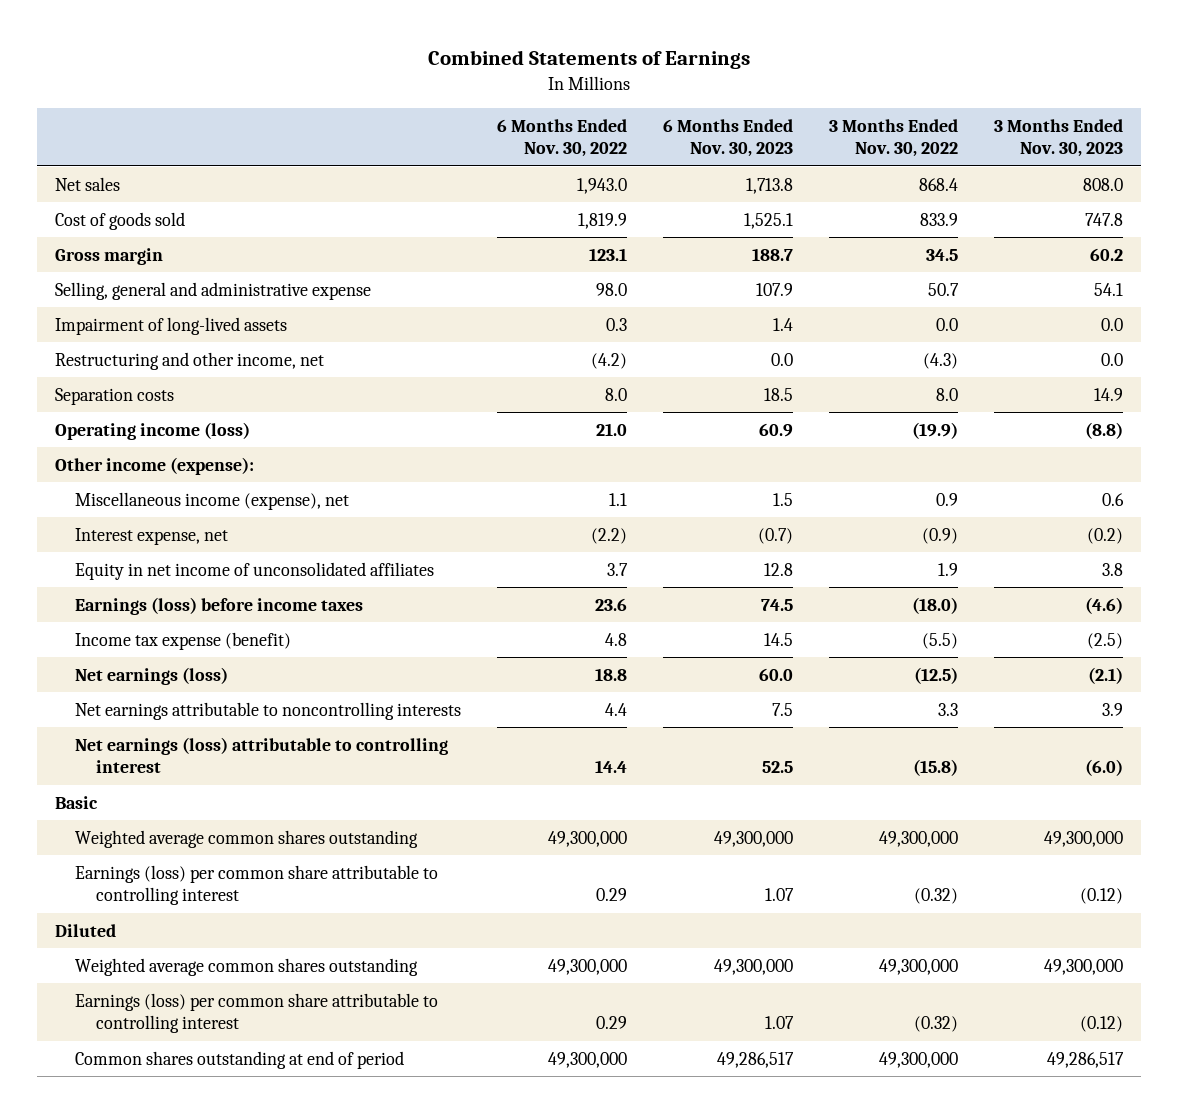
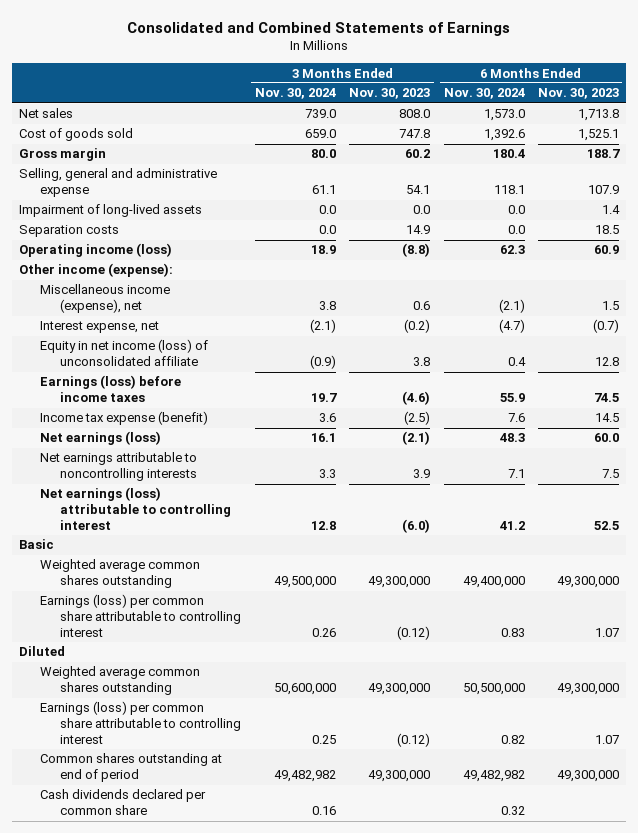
- Combined Statements of Earnings
+ Consolidated and Combined Statements of Earnings
- | 6 Months Ended Nov. 30, 2022 | 6 Months Ended Nov. 30, 2023 | 3 Months Ended Nov. 30, 2022 | 3 Months Ended Nov. 30, 2023
+ | 3 Months Ended Nov. 30, 2024 | 3 Months Ended Nov. 30, 2023 | 6 Months Ended Nov. 30, 2024 | 6 Months Ended Nov. 30, 2023
- Restructuring and other income, net | (4.2) | 0.0 | (4.3) | 0.0
- Equity in net income of unconsolidated affiliates | 3.7 | 12.8 | 1.9 | 3.8
+ Equity in net income (loss) of unconsolidated affiliate | (0.9) | 3.8 | 0.4 | 12.8
- Common shares outstanding at end of period | 49,300,000 | 49,286,517 | 49,300,000 | 49,286,517
+ Common shares outstanding at end of period | 49,482,982 | 49,300,000 | 49,482,982 | 49,300,000
+ Cash dividends declared per common share | 0.16 | | 0.32 |

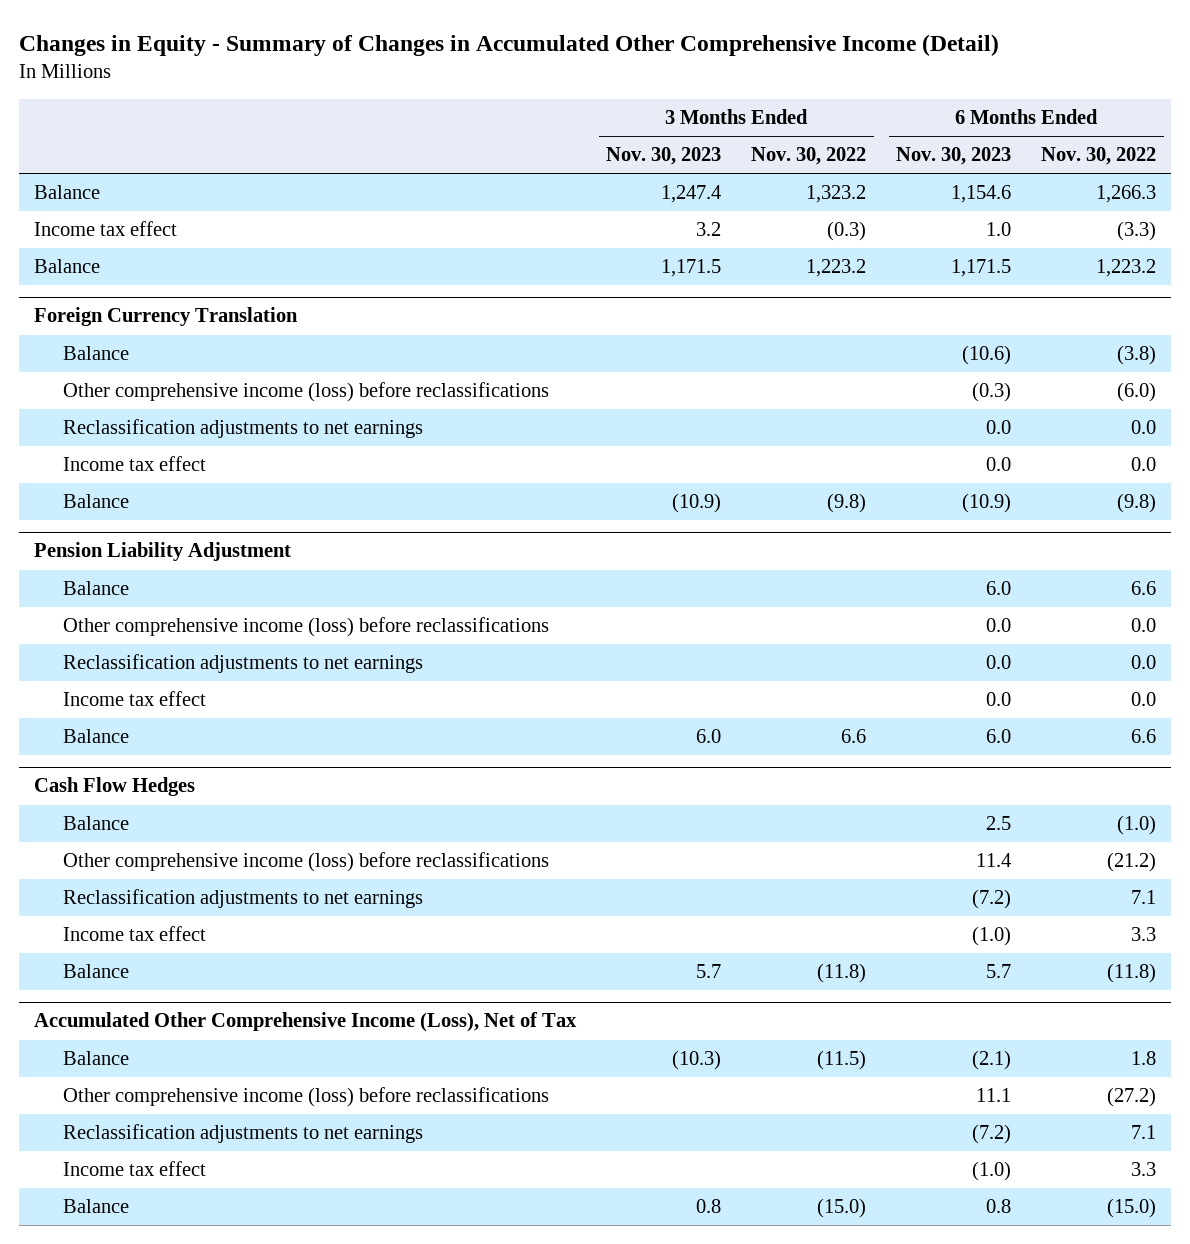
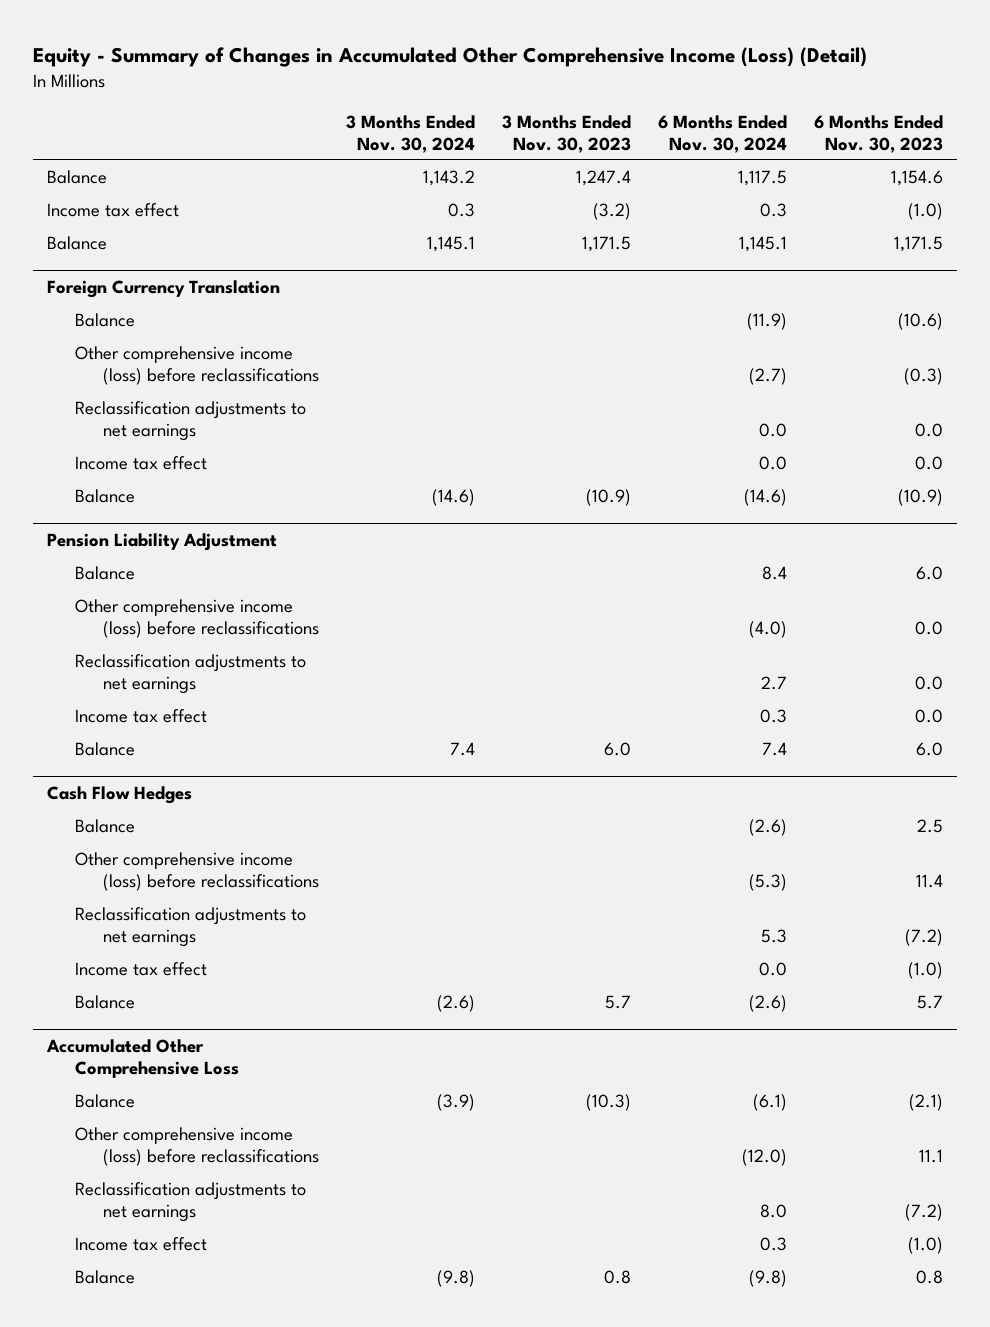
- Changes in Equity - Summary of Changes in Accumulated Other Comprehensive Income (Detail)
+ Equity - Summary of Changes in Accumulated Other Comprehensive Income (Loss) (Detail)
- | 3 Months Ended Nov. 30, 2023 | 3 Months Ended Nov. 30, 2022 | 6 Months Ended Nov. 30, 2023 | 6 Months Ended Nov. 30, 2022
+ | 3 Months Ended Nov. 30, 2024 | 3 Months Ended Nov. 30, 2023 | 6 Months Ended Nov. 30, 2024 | 6 Months Ended Nov. 30, 2023
- Income tax effect | 3.2 | (0.3) | 1.0 | (3.3)
+ Income tax effect | 0.3 | (3.2) | 0.3 | (1.0)
- Accumulated Other Comprehensive Income (Loss), Net of Tax
+ Accumulated Other Comprehensive Loss

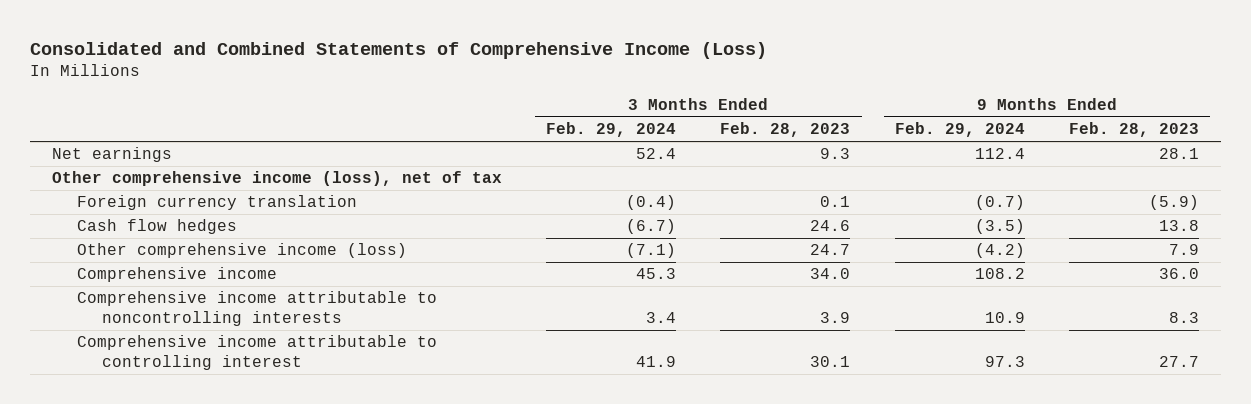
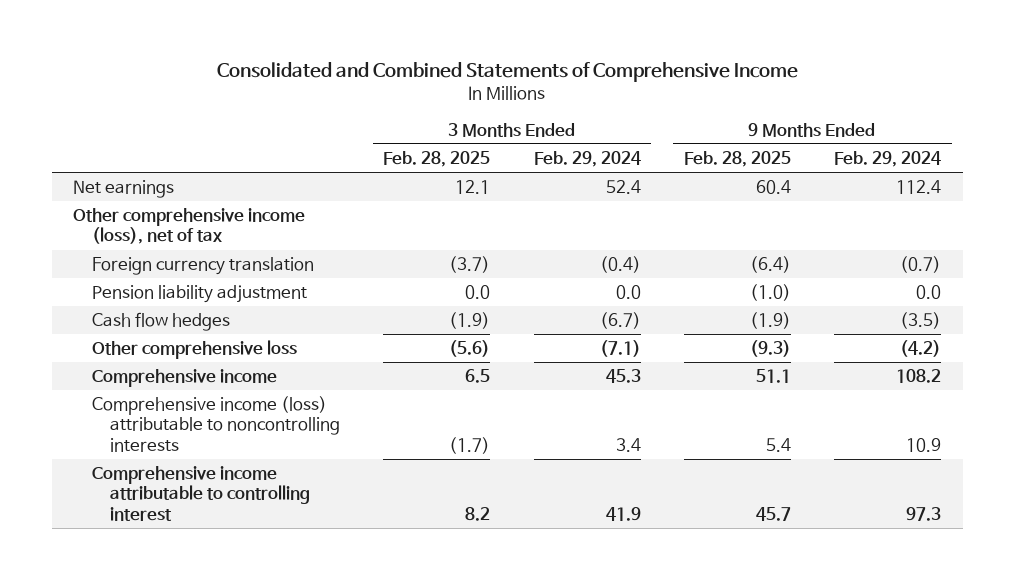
- Consolidated and Combined Statements of Comprehensive Income (Loss)
+ Consolidated and Combined Statements of Comprehensive Income
- | 3 Months Ended Feb. 29, 2024 | 3 Months Ended Feb. 28, 2023 | 9 Months Ended Feb. 29, 2024 | 9 Months Ended Feb. 28, 2023
+ | 3 Months Ended Feb. 28, 2025 | 3 Months Ended Feb. 29, 2024 | 9 Months Ended Feb. 28, 2025 | 9 Months Ended Feb. 29, 2024
+ Pension liability adjustment | 0.0 | 0.0 | (1.0) | 0.0
- Other comprehensive income (loss) | (7.1) | 24.7 | (4.2) | 7.9
+ Other comprehensive loss | (5.6) | (7.1) | (9.3) | (4.2)
- Comprehensive income attributable to noncontrolling interests | 3.4 | 3.9 | 10.9 | 8.3
+ Comprehensive income (loss) attributable to noncontrolling interests | (1.7) | 3.4 | 5.4 | 10.9

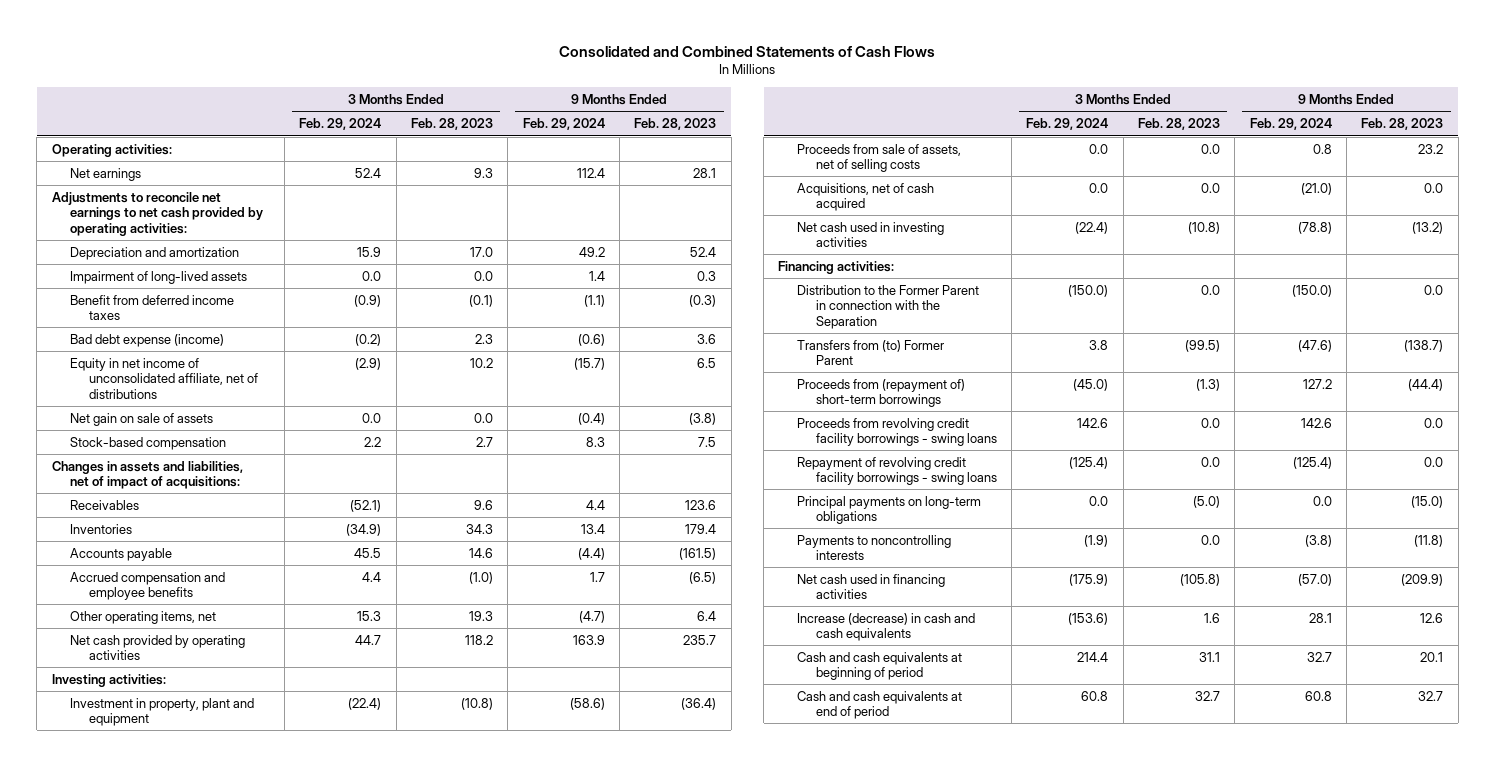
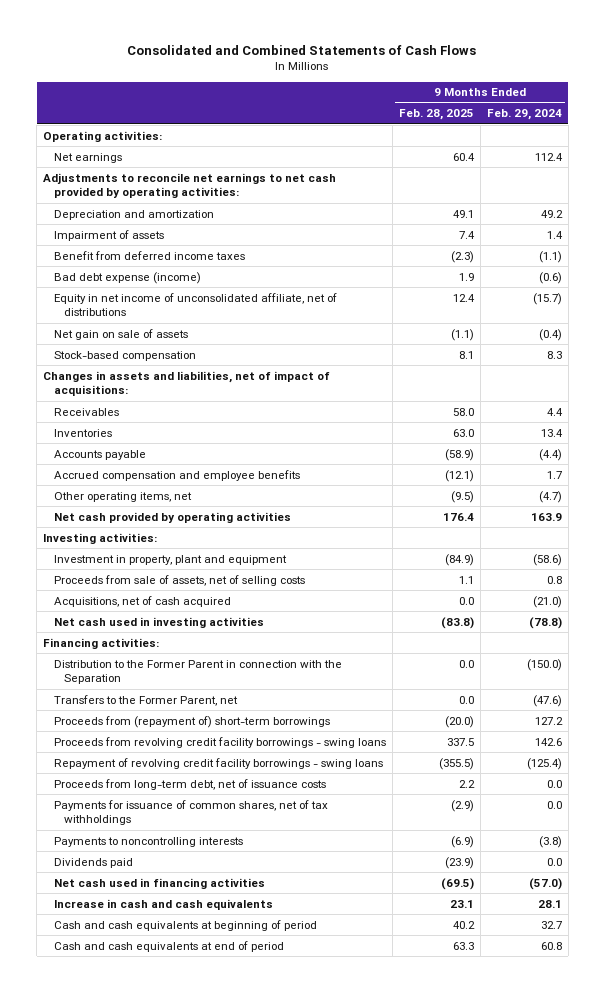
- | 3 Months Ended Feb. 29, 2024 | 3 Months Ended Feb. 28, 2023 | 9 Months Ended Feb. 29, 2024 | 9 Months Ended Feb. 28, 2023
+ | 9 Months Ended Feb. 28, 2025 | 9 Months Ended Feb. 29, 2024
- Impairment of long-lived assets | 0.0 | 0.0 | 1.4 | 0.3
+ Impairment of assets | 7.4 | 1.4
- Transfers from (to) Former Parent | 3.8 | (99.5) | (47.6) | (138.7)
+ Transfers to the Former Parent, net | 0.0 | (47.6)
- Principal payments on long-term obligations | 0.0 | (5.0) | 0.0 | (15.0)
+ Proceeds from long-term debt, net of issuance costs | 2.2 | 0.0
+ Payments for issuance of common shares, net of tax withholdings | (2.9) | 0.0
+ Dividends paid | (23.9) | 0.0
- Increase (decrease) in cash and cash equivalents | (153.6) | 1.6 | 28.1 | 12.6
+ Increase in cash and cash equivalents | 23.1 | 28.1

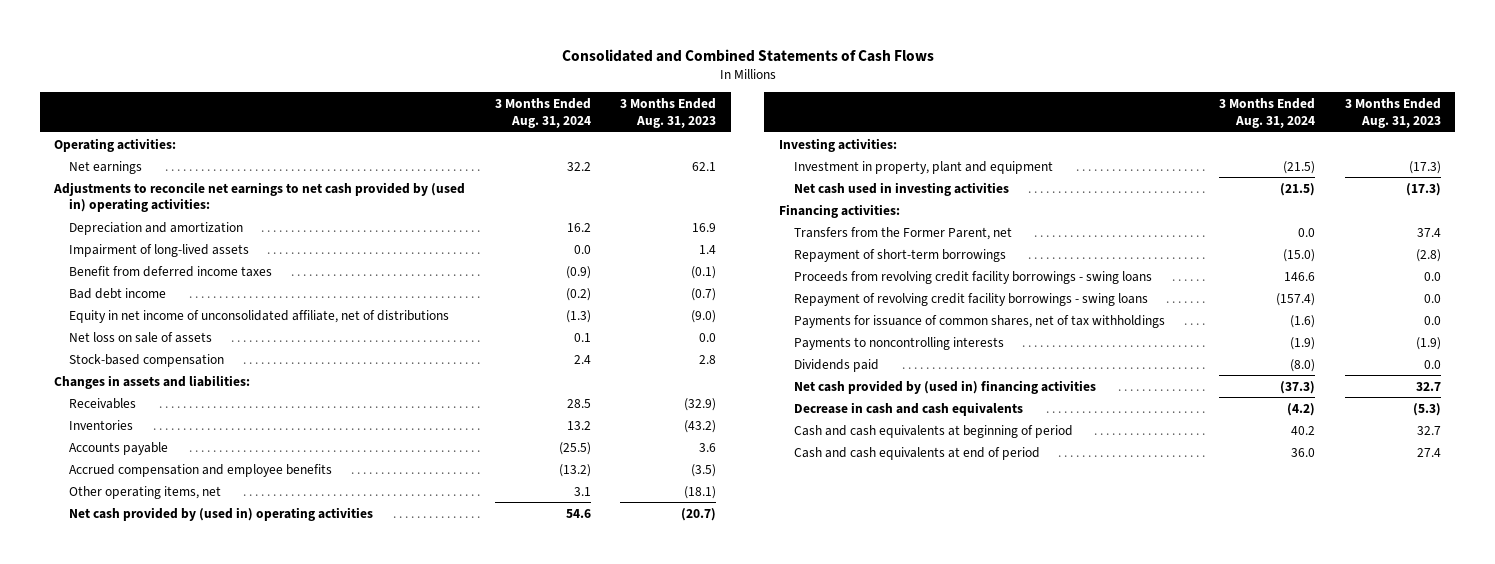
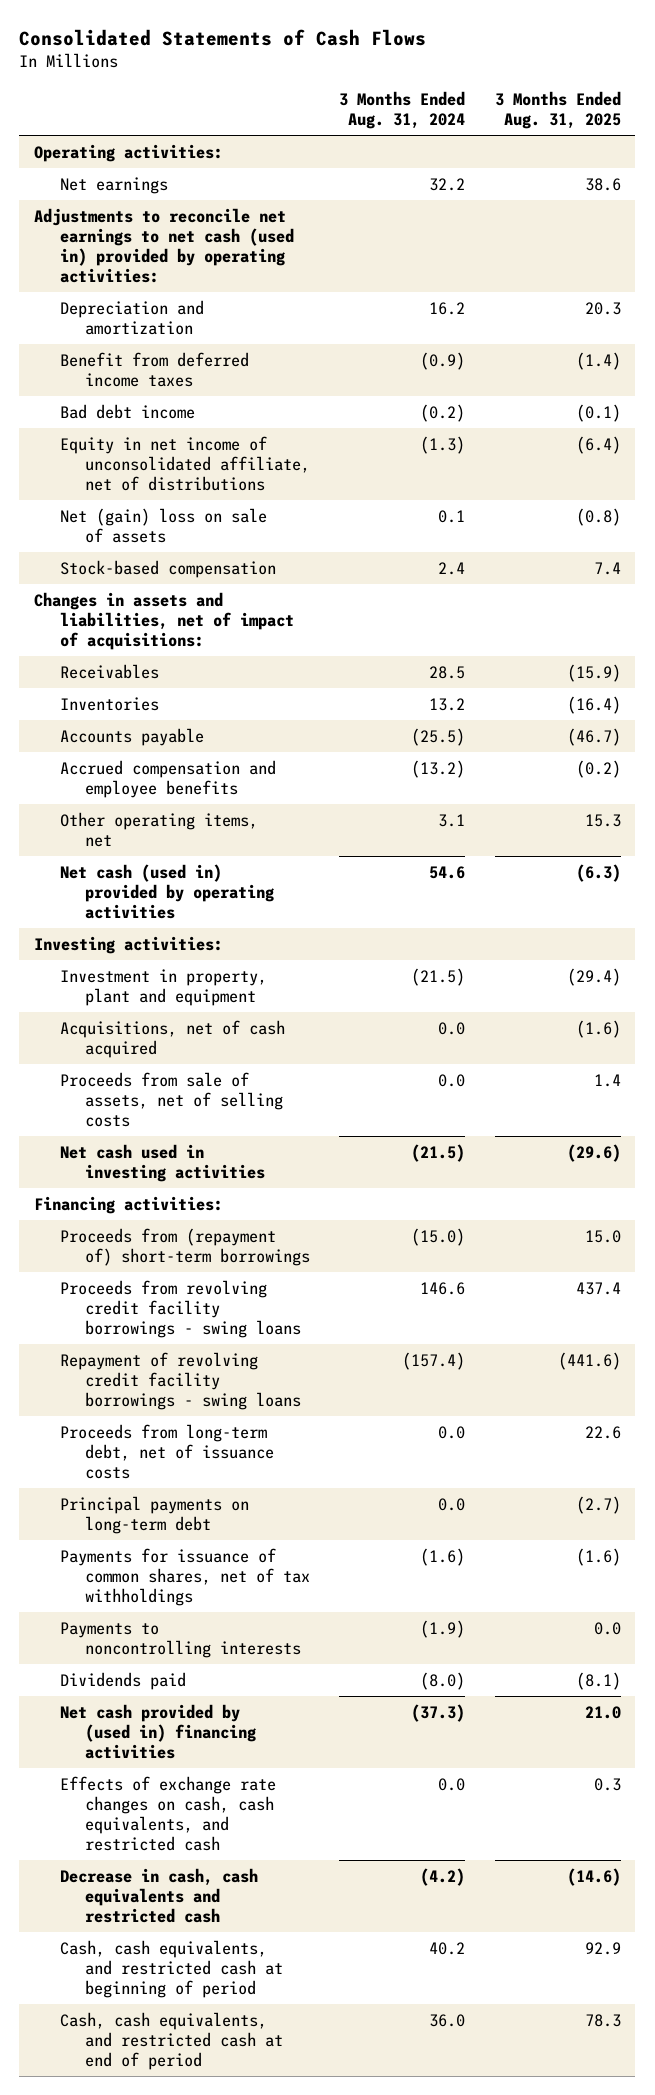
- Consolidated and Combined Statements of Cash Flows
+ Consolidated Statements of Cash Flows
- | 3 Months Ended Aug. 31, 2024 | 3 Months Ended Aug. 31, 2023
+ | 3 Months Ended Aug. 31, 2024 | 3 Months Ended Aug. 31, 2025
- Adjustments to reconcile net earnings to net cash provided by (used in) operating activities:
+ Adjustments to reconcile net earnings to net cash (used in) provided by operating activities:
- Impairment of long-lived assets | 0.0 | 1.4
- Net loss on sale of assets | 0.1 | 0.0
+ Net (gain) loss on sale of assets | 0.1 | (0.8)
- Changes in assets and liabilities:
+ Changes in assets and liabilities, net of impact of acquisitions:
- Net cash provided by (used in) operating activities | 54.6 | (20.7)
+ Net cash (used in) provided by operating activities | 54.6 | (6.3)
+ Acquisitions, net of cash acquired | 0.0 | (1.6)
+ Proceeds from sale of assets, net of selling costs | 0.0 | 1.4
- Transfers from the Former Parent, net | 0.0 | 37.4
- Repayment of short-term borrowings | (15.0) | (2.8)
+ Proceeds from (repayment of) short-term borrowings | (15.0) | 15.0
+ Proceeds from long-term debt, net of issuance costs | 0.0 | 22.6
+ Principal payments on long-term debt | 0.0 | (2.7)
- Decrease in cash and cash equivalents | (4.2) | (5.3)
- Cash and cash equivalents at beginning of period | 40.2 | 32.7
- Cash and cash equivalents at end of period | 36.0 | 27.4
+ Effects of exchange rate changes on cash, cash equivalents, and restricted cash | 0.0 | 0.3
+ Decrease in cash, cash equivalents and restricted cash | (4.2) | (14.6)
+ Cash, cash equivalents, and restricted cash at beginning of period | 40.2 | 92.9
+ Cash, cash equivalents, and restricted cash at end of period | 36.0 | 78.3

